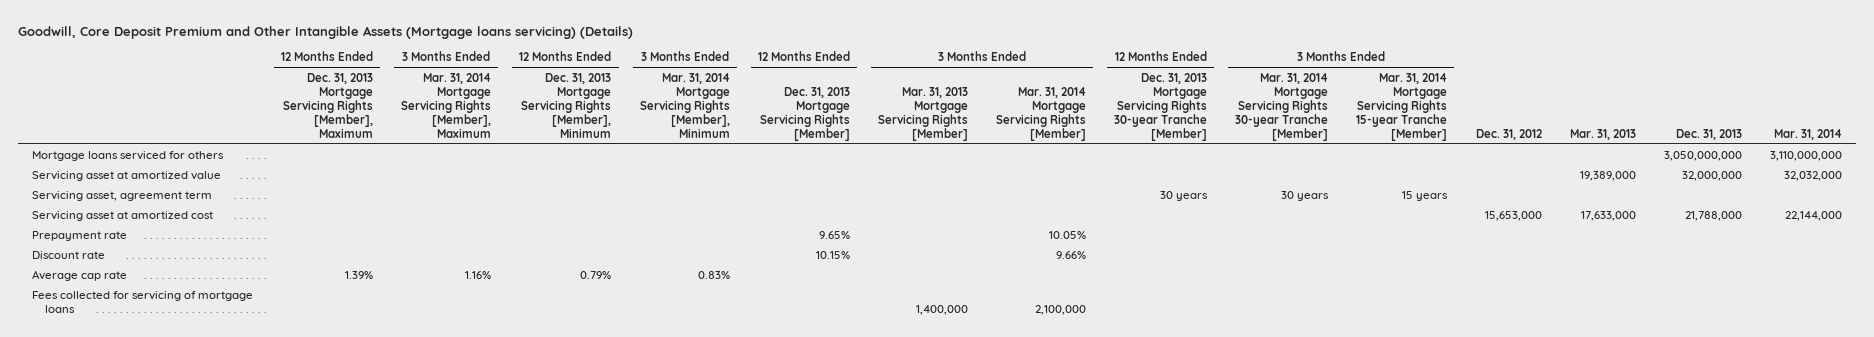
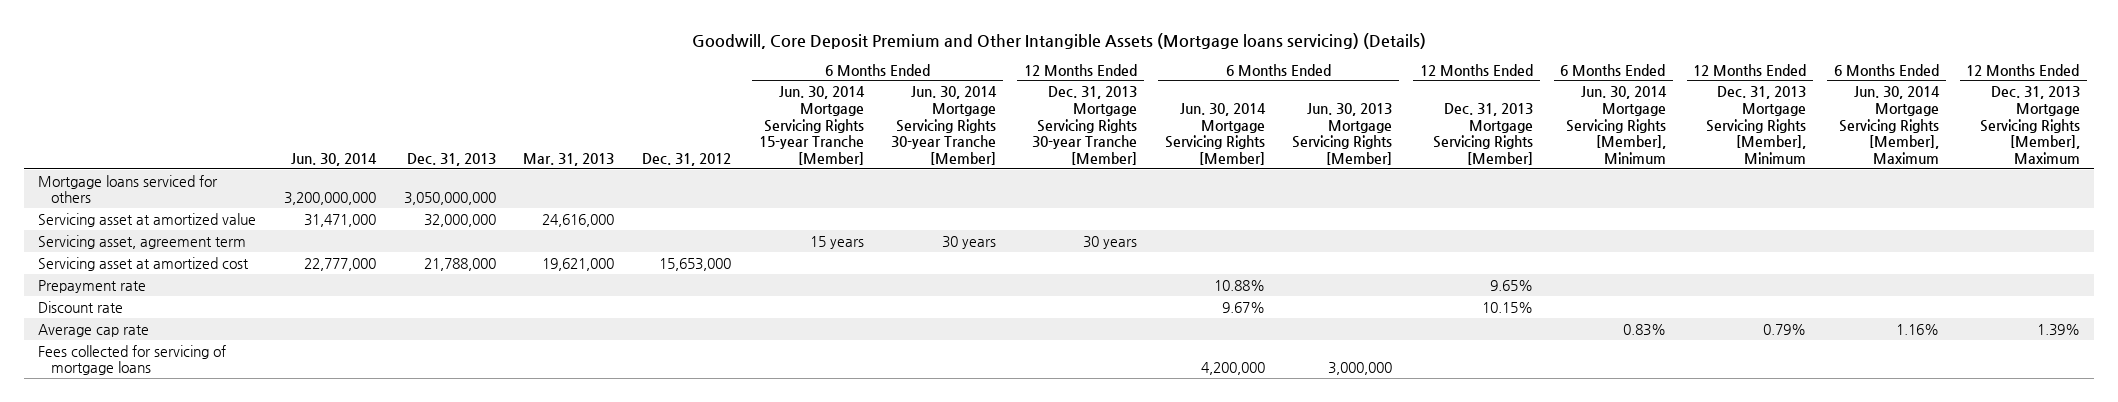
- | 12 Months Ended Dec. 31, 2013 Mortgage Servicing Rights [Member], Maximum | 3 Months Ended Mar. 31, 2014 Mortgage Servicing Rights [Member], Maximum | 12 Months Ended Dec. 31, 2013 Mortgage Servicing Rights [Member], Minimum | 3 Months Ended Mar. 31, 2014 Mortgage Servicing Rights [Member], Minimum | 12 Months Ended Dec. 31, 2013 Mortgage Servicing Rights [Member] | 3 Months Ended Mar. 31, 2013 Mortgage Servicing Rights [Member] | 3 Months Ended Mar. 31, 2014 Mortgage Servicing Rights [Member] | 12 Months Ended Dec. 31, 2013 Mortgage Servicing Rights 30-year Tranche [Member] | 3 Months Ended Mar. 31, 2014 Mortgage Servicing Rights 30-year Tranche [Member] | 3 Months Ended Mar. 31, 2014 Mortgage Servicing Rights 15-year Tranche [Member] | Dec. 31, 2012 | Mar. 31, 2013 | Dec. 31, 2013 | Mar. 31, 2014
+ | Jun. 30, 2014 | Dec. 31, 2013 | Mar. 31, 2013 | Dec. 31, 2012 | 6 Months Ended Jun. 30, 2014 Mortgage Servicing Rights 15-year Tranche [Member] | 6 Months Ended Jun. 30, 2014 Mortgage Servicing Rights 30-year Tranche [Member] | 12 Months Ended Dec. 31, 2013 Mortgage Servicing Rights 30-year Tranche [Member] | 6 Months Ended Jun. 30, 2014 Mortgage Servicing Rights [Member] | 6 Months Ended Jun. 30, 2013 Mortgage Servicing Rights [Member] | 12 Months Ended Dec. 31, 2013 Mortgage Servicing Rights [Member] | 6 Months Ended Jun. 30, 2014 Mortgage Servicing Rights [Member], Minimum | 12 Months Ended Dec. 31, 2013 Mortgage Servicing Rights [Member], Minimum | 6 Months Ended Jun. 30, 2014 Mortgage Servicing Rights [Member], Maximum | 12 Months Ended Dec. 31, 2013 Mortgage Servicing Rights [Member], Maximum
- Servicing asset at amortized value | | | | | | | | | | | | 19,389,000 | 32,000,000 | 32,032,000
+ Servicing asset at amortized value | 31,471,000 | 32,000,000 | 24,616,000 | | | | | | | | | | |
- Servicing asset at amortized cost | | | | | | | | | | | 15,653,000 | 17,633,000 | 21,788,000 | 22,144,000
+ Servicing asset at amortized cost | 22,777,000 | 21,788,000 | 19,621,000 | 15,653,000 | | | | | | | | | |

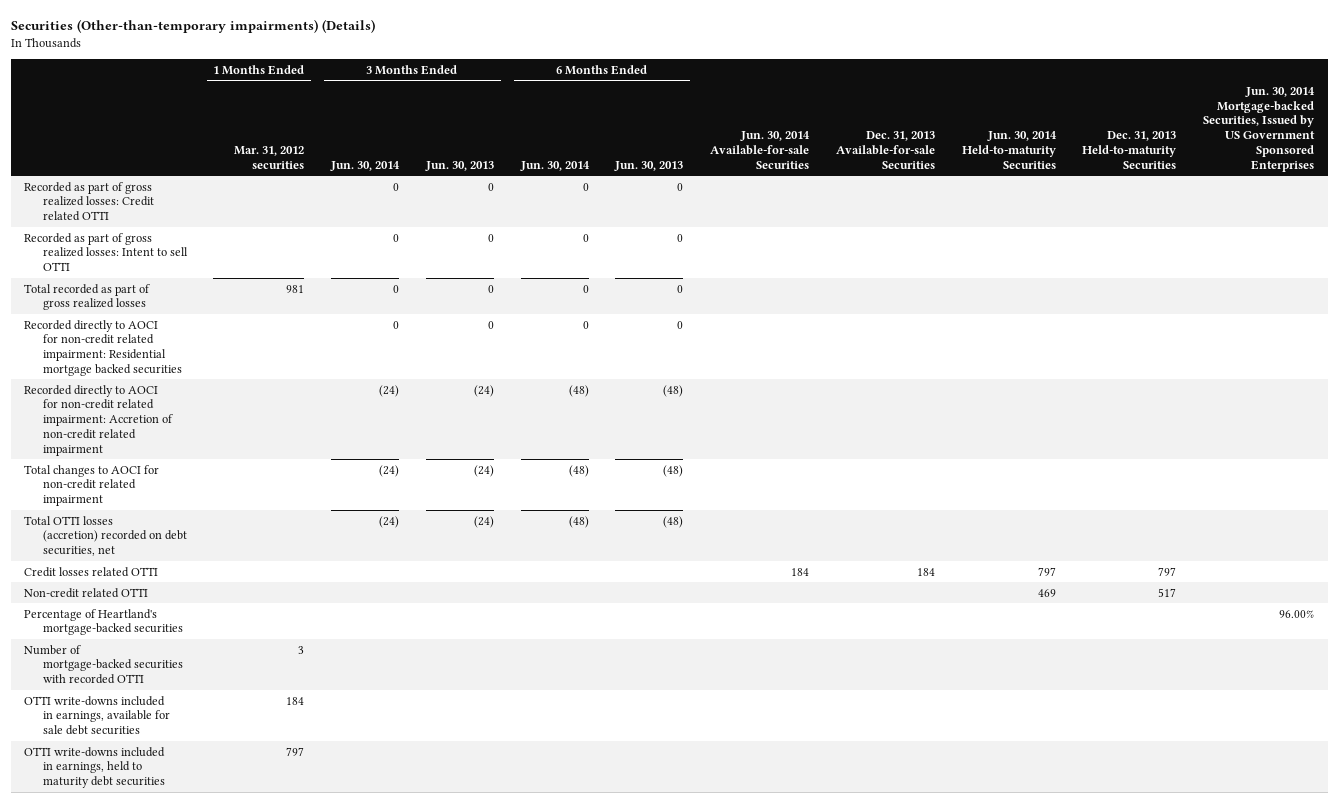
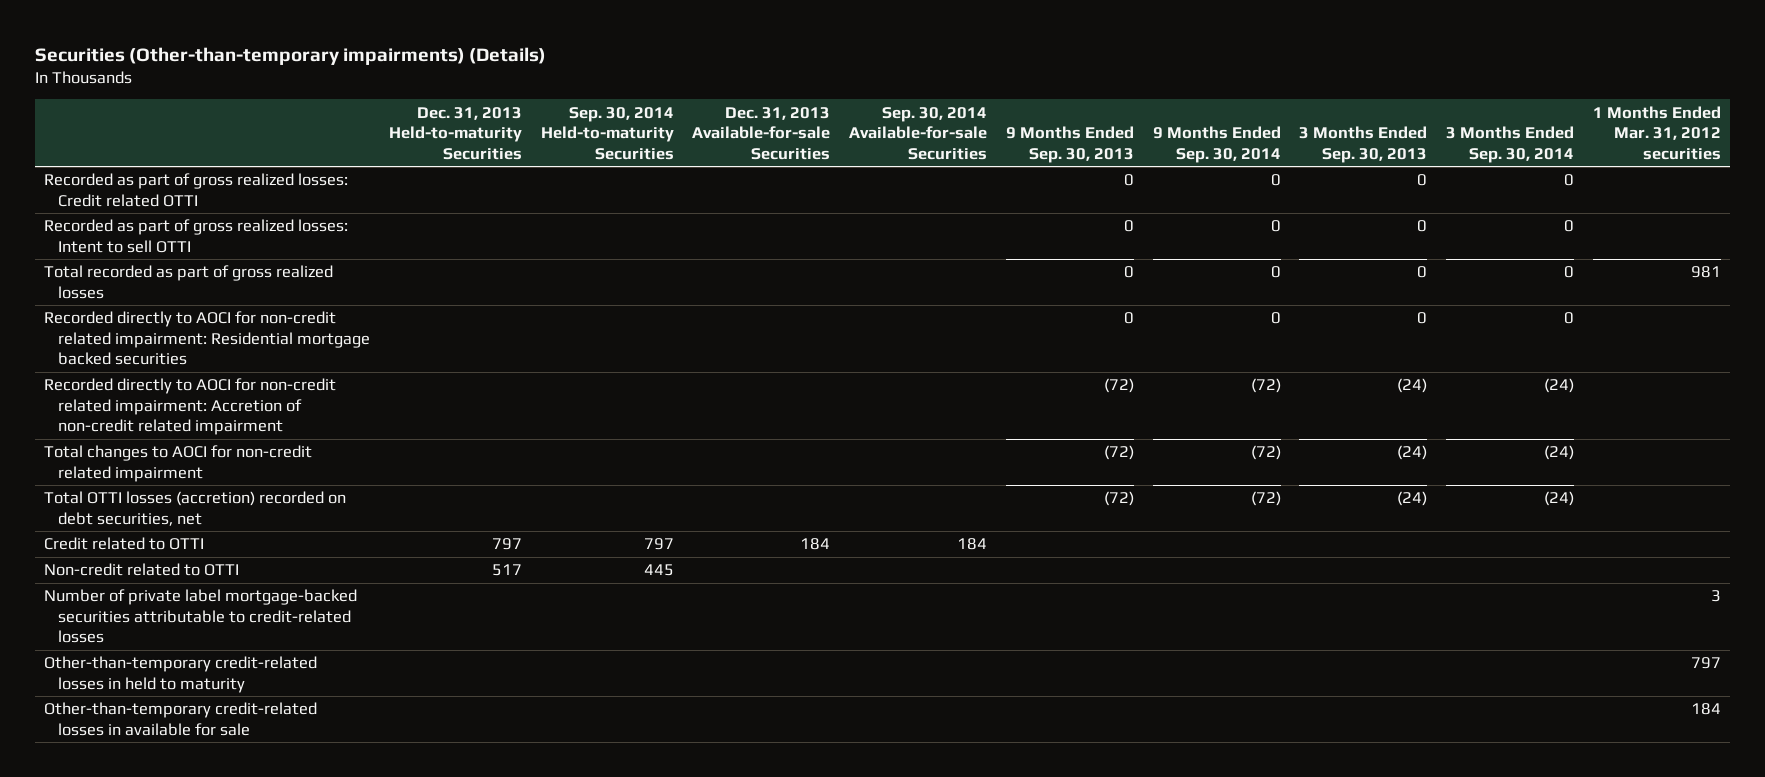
- | 1 Months Ended Mar. 31, 2012 securities | 3 Months Ended Jun. 30, 2014 | 3 Months Ended Jun. 30, 2013 | 6 Months Ended Jun. 30, 2014 | 6 Months Ended Jun. 30, 2013 | Jun. 30, 2014 Available-for-sale Securities | Dec. 31, 2013 Available-for-sale Securities | Jun. 30, 2014 Held-to-maturity Securities | Dec. 31, 2013 Held-to-maturity Securities | Jun. 30, 2014 Mortgage-backed Securities, Issued by US Government Sponsored Enterprises
+ | Dec. 31, 2013 Held-to-maturity Securities | Sep. 30, 2014 Held-to-maturity Securities | Dec. 31, 2013 Available-for-sale Securities | Sep. 30, 2014 Available-for-sale Securities | 9 Months Ended Sep. 30, 2013 | 9 Months Ended Sep. 30, 2014 | 3 Months Ended Sep. 30, 2013 | 3 Months Ended Sep. 30, 2014 | 1 Months Ended Mar. 31, 2012 securities
- Credit losses related OTTI | | | | | | 184 | 184 | 797 | 797 |
- Non-credit related OTTI | | | | | | | | 469 | 517 |
- Percentage of Heartland's mortgage-backed securities | | | | | | | | | | 96.00%
- Number of mortgage-backed securities with recorded OTTI | 3 | | | | | | | | |
- OTTI write-downs included in earnings, available for sale debt securities | 184 | | | | | | | | |
- OTTI write-downs included in earnings, held to maturity debt securities | 797 | | | | | | | | |
+ Credit related to OTTI | 797 | 797 | 184 | 184 | | | | |
+ Non-credit related to OTTI | 517 | 445 | | | | | | |
+ Number of private label mortgage-backed securities attributable to credit-related losses | | | | | | | | | 3
+ Other-than-temporary credit-related losses in held to maturity | | | | | | | | | 797
+ Other-than-temporary credit-related losses in available for sale | | | | | | | | | 184

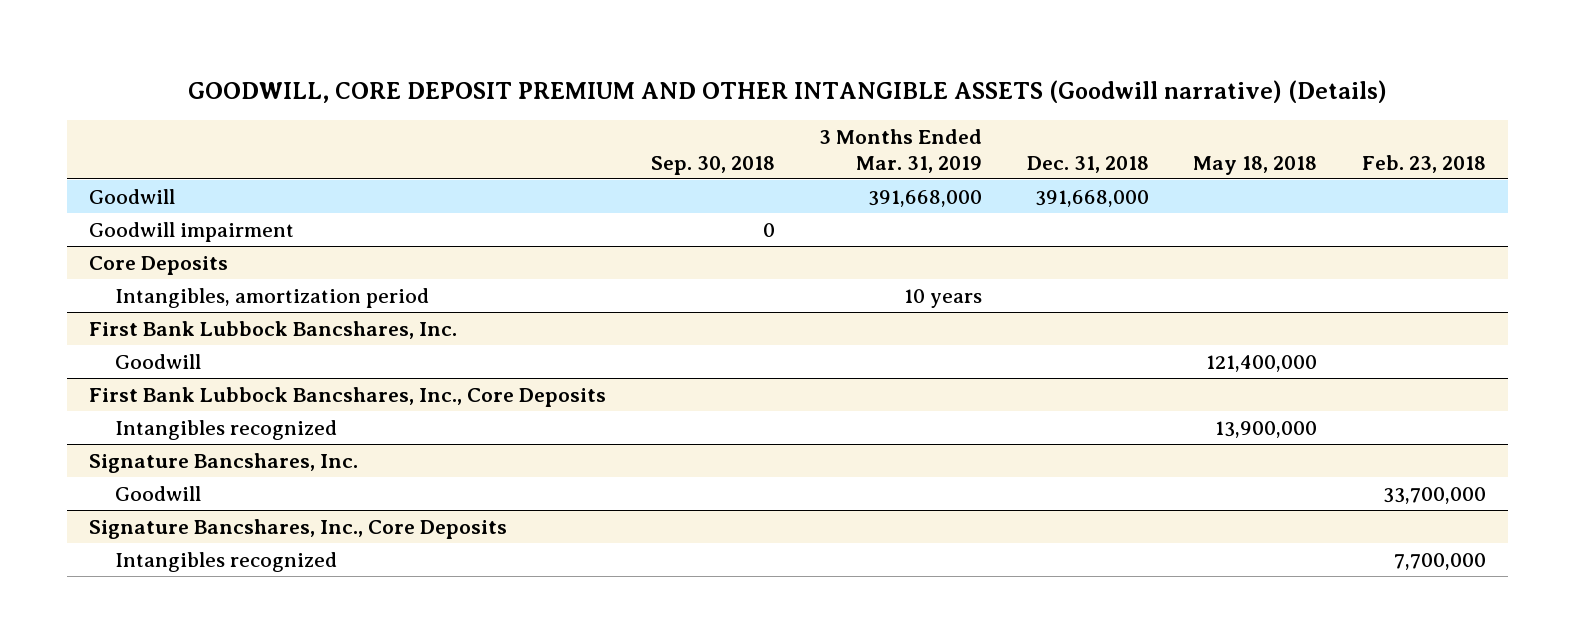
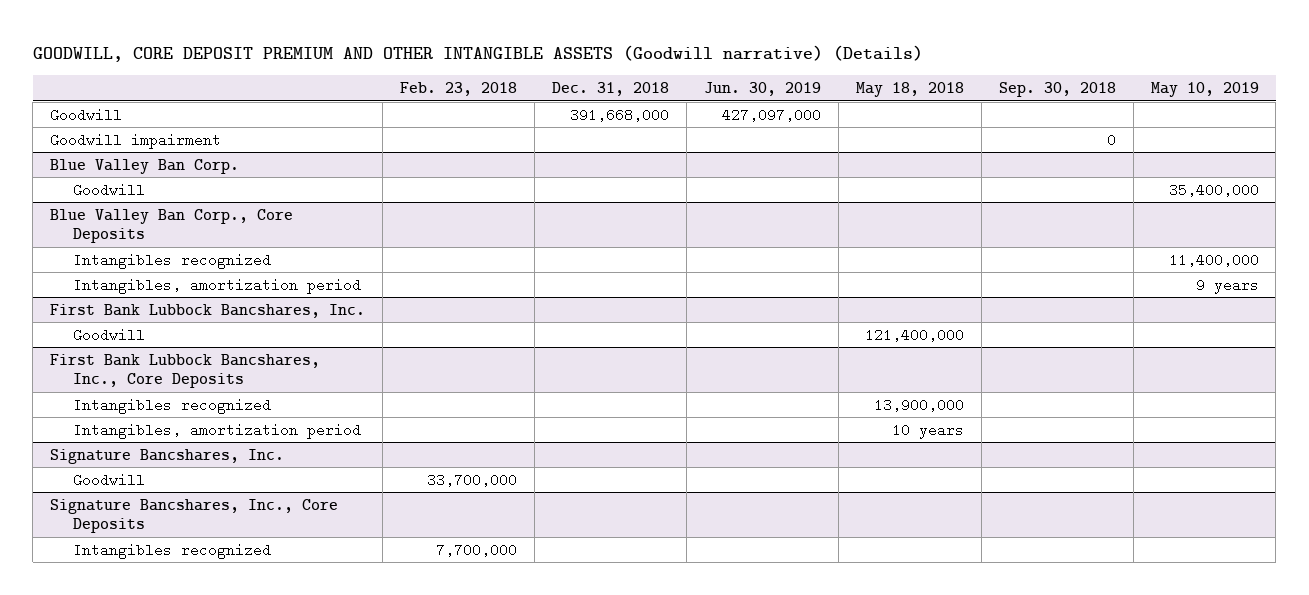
- | Sep. 30, 2018 | 3 Months Ended Mar. 31, 2019 | Dec. 31, 2018 | May 18, 2018 | Feb. 23, 2018
+ | Feb. 23, 2018 | Dec. 31, 2018 | Jun. 30, 2019 | May 18, 2018 | Sep. 30, 2018 | May 10, 2019
- Core Deposits
+ Blue Valley Ban Corp.
+ Goodwill | | | | | | 35,400,000
+ Blue Valley Ban Corp., Core Deposits
+ Intangibles recognized | | | | | | 11,400,000
@ First Bank Lubbock Bancshares, Inc., Core Deposits
+ Intangibles, amortization period | | | | 10 years | |

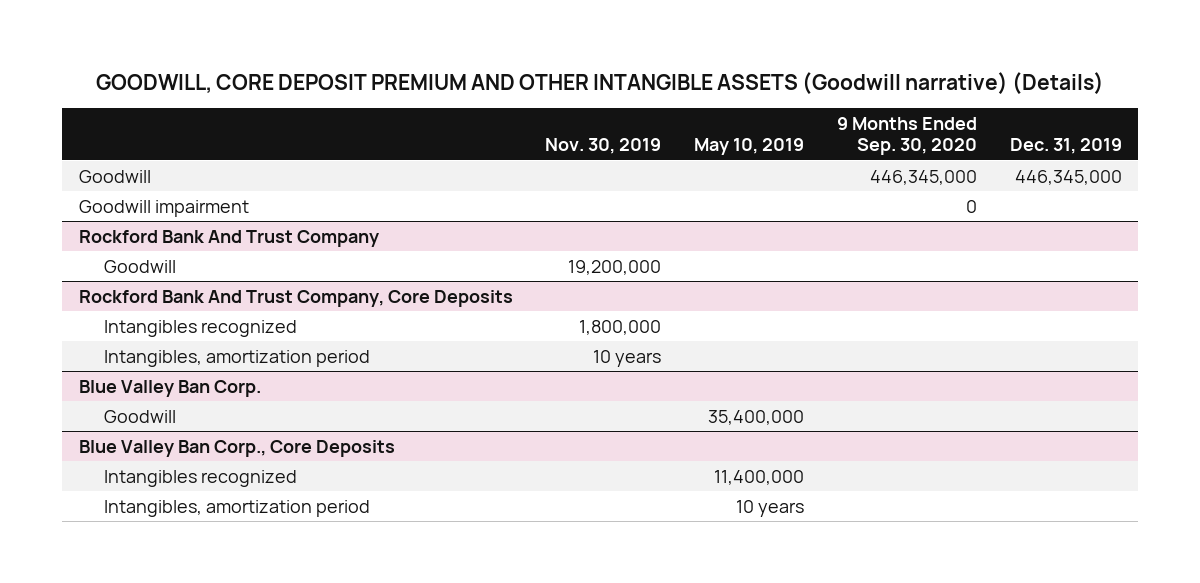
- | Feb. 23, 2018 | Dec. 31, 2018 | Jun. 30, 2019 | May 18, 2018 | Sep. 30, 2018 | May 10, 2019
+ | Nov. 30, 2019 | May 10, 2019 | 9 Months Ended Sep. 30, 2020 | Dec. 31, 2019
+ Rockford Bank And Trust Company
+ Goodwill | 19,200,000 | | |
+ Rockford Bank And Trust Company, Core Deposits
+ Intangibles recognized | 1,800,000 | | |
+ Intangibles, amortization period | 10 years | | |
@ Blue Valley Ban Corp., Core Deposits
- Intangibles, amortization period | | | | | | 9 years
- First Bank Lubbock Bancshares, Inc.
- Goodwill | | | | 121,400,000 | |
- First Bank Lubbock Bancshares, Inc., Core Deposits
- Intangibles recognized | | | | 13,900,000 | |
- Intangibles, amortization period | | | | 10 years | |
- Signature Bancshares, Inc.
- Goodwill | 33,700,000 | | | | |
- Signature Bancshares, Inc., Core Deposits
- Intangibles recognized | 7,700,000 | | | | |
@ Blue Valley Ban Corp., Core Deposits
+ Intangibles, amortization period | | 10 years | |

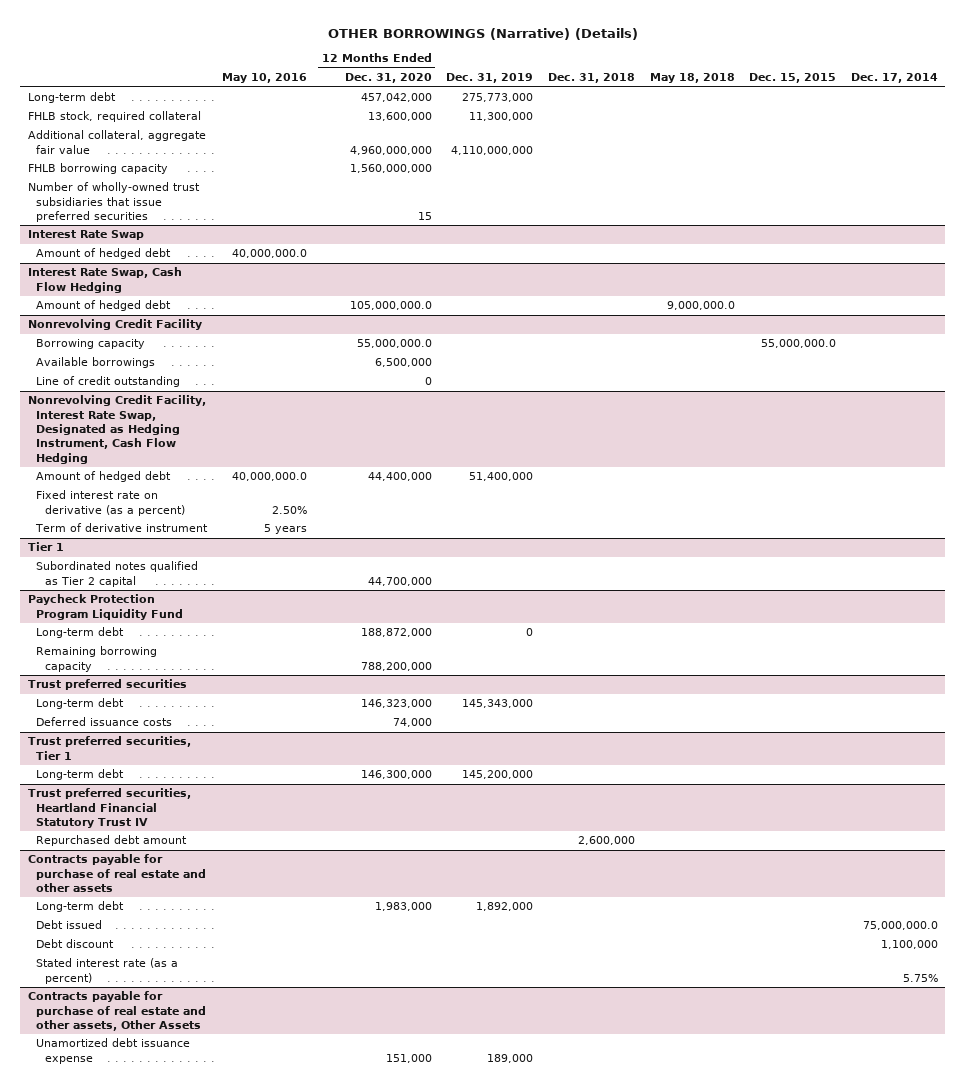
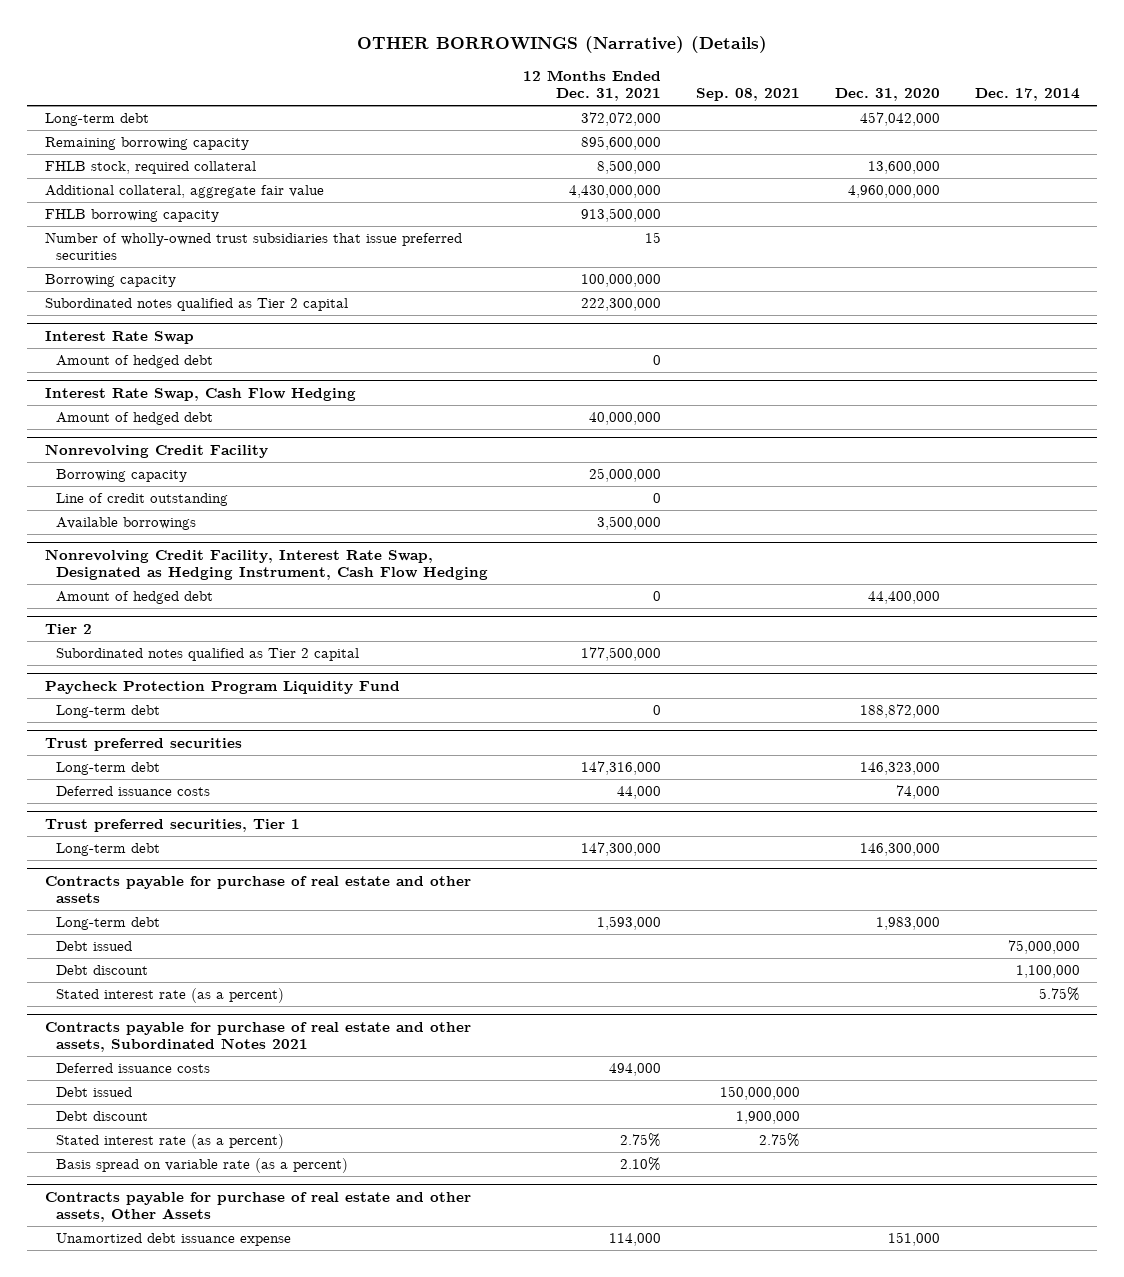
- | May 10, 2016 | 12 Months Ended Dec. 31, 2020 | Dec. 31, 2019 | Dec. 31, 2018 | May 18, 2018 | Dec. 15, 2015 | Dec. 17, 2014
+ | 12 Months Ended Dec. 31, 2021 | Sep. 08, 2021 | Dec. 31, 2020 | Dec. 17, 2014
+ Remaining borrowing capacity | 895,600,000 | | |
+ Borrowing capacity | 100,000,000 | | |
+ Subordinated notes qualified as Tier 2 capital | 222,300,000 | | |
@ Nonrevolving Credit Facility
moved down: Available borrowings | 3,500,000 | | |
@ Nonrevolving Credit Facility, Interest Rate Swap, Designated as Hedging Instrument, Cash Flow Hedging
- Fixed interest rate on derivative (as a percent) | 2.50% | | | | | |
- Term of derivative instrument | 5 years | | | | | |
- Tier 1
- Subordinated notes qualified as Tier 2 capital | | 44,700,000 | | | | |
+ Tier 2
+ Subordinated notes qualified as Tier 2 capital | 177,500,000 | | |
@ Paycheck Protection Program Liquidity Fund
- Remaining borrowing capacity | | 788,200,000 | | | | |
- Trust preferred securities, Heartland Financial Statutory Trust IV
- Repurchased debt amount | | | | 2,600,000 | | |
@ Contracts payable for purchase of real estate and other assets
- Debt issued | | | | | | | 75,000,000.0
+ Debt issued | | | | 75,000,000
+ Contracts payable for purchase of real estate and other assets, Subordinated Notes 2021
+ Deferred issuance costs | 494,000 | | |
+ Debt issued | | 150,000,000 | |
+ Debt discount | | 1,900,000 | |
+ Stated interest rate (as a percent) | 2.75% | 2.75% | |
+ Basis spread on variable rate (as a percent) | 2.10% | | |

